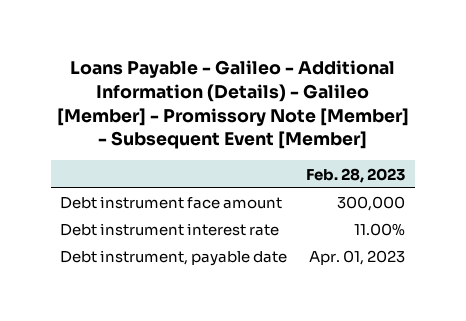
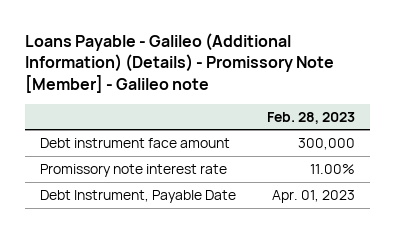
- Loans Payable - Galileo - Additional Information (Details) - Galileo [Member] - Promissory Note [Member] - Subsequent Event [Member]
+ Loans Payable - Galileo (Additional Information) (Details) - Promissory Note [Member] - Galileo note
- Debt instrument interest rate | 11.00%
- Debt instrument, payable date | Apr. 01, 2023
+ Promissory note interest rate | 11.00%
+ Debt Instrument, Payable Date | Apr. 01, 2023

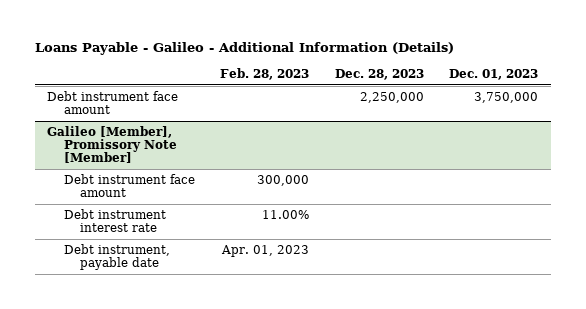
- Loans Payable - Galileo (Additional Information) (Details) - Promissory Note [Member] - Galileo note
+ Loans Payable - Galileo - Additional Information (Details)
- | Feb. 28, 2023
+ | Feb. 28, 2023 | Dec. 28, 2023 | Dec. 01, 2023
+ Debt instrument face amount | | 2,250,000 | 3,750,000
+ Galileo [Member], Promissory Note [Member]
- Promissory note interest rate | 11.00%
- Debt Instrument, Payable Date | Apr. 01, 2023
+ Debt instrument interest rate | 11.00% | |
+ Debt instrument, payable date | Apr. 01, 2023 | |

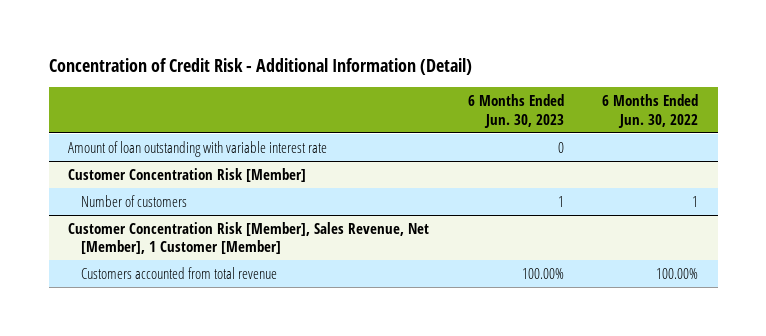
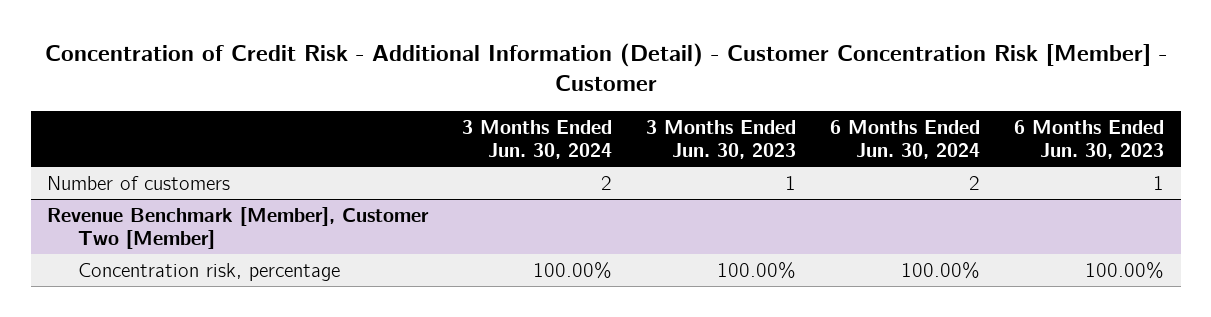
- Concentration of Credit Risk - Additional Information (Detail)
+ Concentration of Credit Risk - Additional Information (Detail) - Customer Concentration Risk [Member] - Customer
- | 6 Months Ended Jun. 30, 2023 | 6 Months Ended Jun. 30, 2022
+ | 3 Months Ended Jun. 30, 2024 | 3 Months Ended Jun. 30, 2023 | 6 Months Ended Jun. 30, 2024 | 6 Months Ended Jun. 30, 2023
- Amount of loan outstanding with variable interest rate | 0 |
- Customer Concentration Risk [Member]
- Customer Concentration Risk [Member], Sales Revenue, Net [Member], 1 Customer [Member]
- Customers accounted from total revenue | 100.00% | 100.00%
+ Revenue Benchmark [Member], Customer Two [Member]
+ Concentration risk, percentage | 100.00% | 100.00% | 100.00% | 100.00%

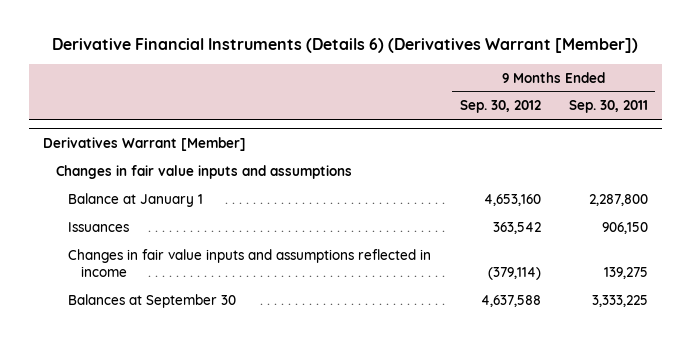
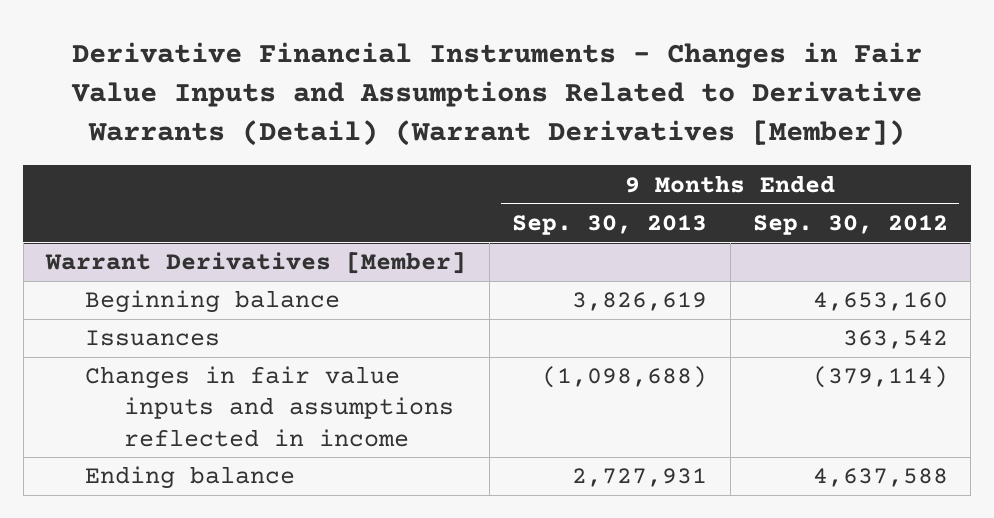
- Derivative Financial Instruments (Details 6) (Derivatives Warrant [Member])
+ Derivative Financial Instruments - Changes in Fair Value Inputs and Assumptions Related to Derivative Warrants (Detail) (Warrant Derivatives [Member])
- | 9 Months Ended Sep. 30, 2012 | 9 Months Ended Sep. 30, 2011
+ | 9 Months Ended Sep. 30, 2013 | 9 Months Ended Sep. 30, 2012
- Derivatives Warrant [Member]
- Changes in fair value inputs and assumptions
- Balance at January 1 | 4,653,160 | 2,287,800
+ Warrant Derivatives [Member]
+ Beginning balance | 3,826,619 | 4,653,160
- Balances at September 30 | 4,637,588 | 3,333,225
+ Ending balance | 2,727,931 | 4,637,588

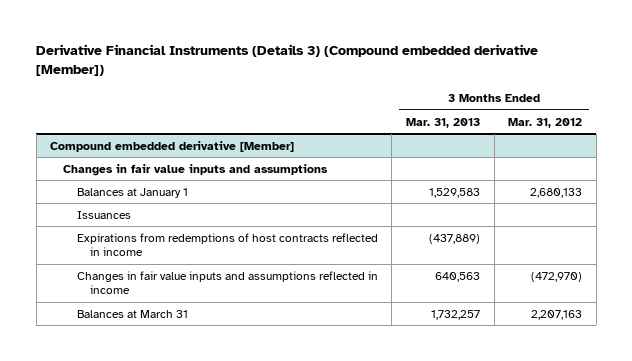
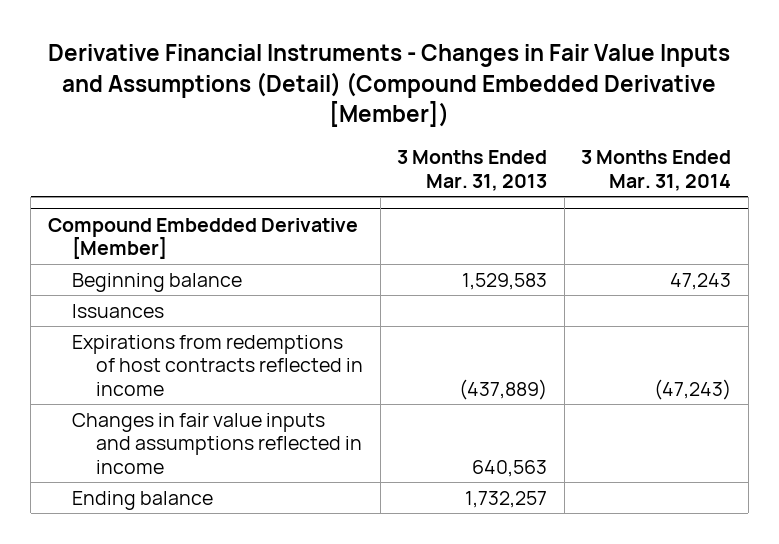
- Derivative Financial Instruments (Details 3) (Compound embedded derivative [Member])
+ Derivative Financial Instruments - Changes in Fair Value Inputs and Assumptions (Detail) (Compound Embedded Derivative [Member])
- | 3 Months Ended Mar. 31, 2013 | 3 Months Ended Mar. 31, 2012
+ | 3 Months Ended Mar. 31, 2013 | 3 Months Ended Mar. 31, 2014
- Compound embedded derivative [Member]
- Changes in fair value inputs and assumptions
- Balances at January 1 | 1,529,583 | 2,680,133
+ Compound Embedded Derivative [Member]
+ Beginning balance | 1,529,583 | 47,243
- Balances at March 31 | 1,732,257 | 2,207,163
+ Ending balance | 1,732,257 |

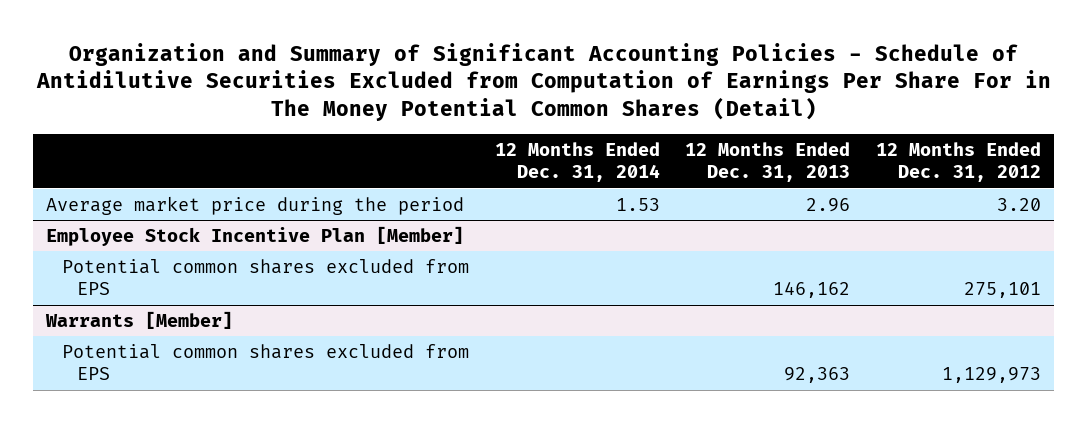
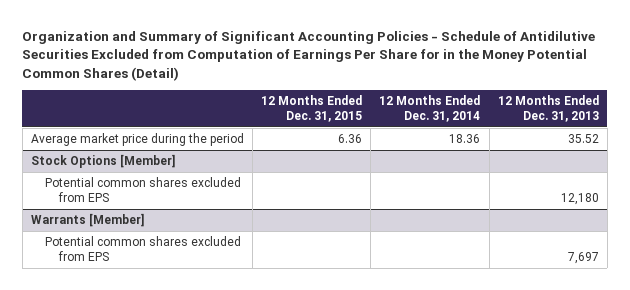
- Organization and Summary of Significant Accounting Policies - Schedule of Antidilutive Securities Excluded from Computation of Earnings Per Share For in The Money Potential Common Shares (Detail)
+ Organization and Summary of Significant Accounting Policies - Schedule of Antidilutive Securities Excluded from Computation of Earnings Per Share for in the Money Potential Common Shares (Detail)
- | 12 Months Ended Dec. 31, 2014 | 12 Months Ended Dec. 31, 2013 | 12 Months Ended Dec. 31, 2012
+ | 12 Months Ended Dec. 31, 2015 | 12 Months Ended Dec. 31, 2014 | 12 Months Ended Dec. 31, 2013
- Average market price during the period | 1.53 | 2.96 | 3.20
- Employee Stock Incentive Plan [Member]
- Potential common shares excluded from EPS | | 146,162 | 275,101
+ Average market price during the period | 6.36 | 18.36 | 35.52
+ Stock Options [Member]
+ Potential common shares excluded from EPS | | | 12,180
@ Warrants [Member]
- Potential common shares excluded from EPS | | 92,363 | 1,129,973
+ Potential common shares excluded from EPS | | | 7,697

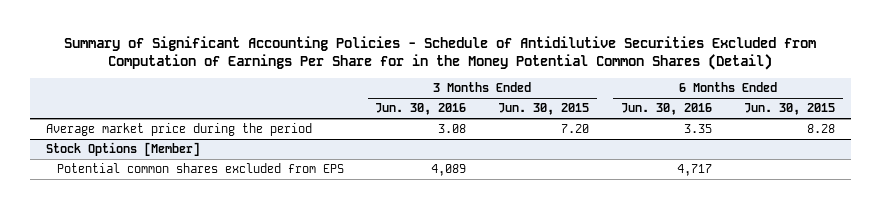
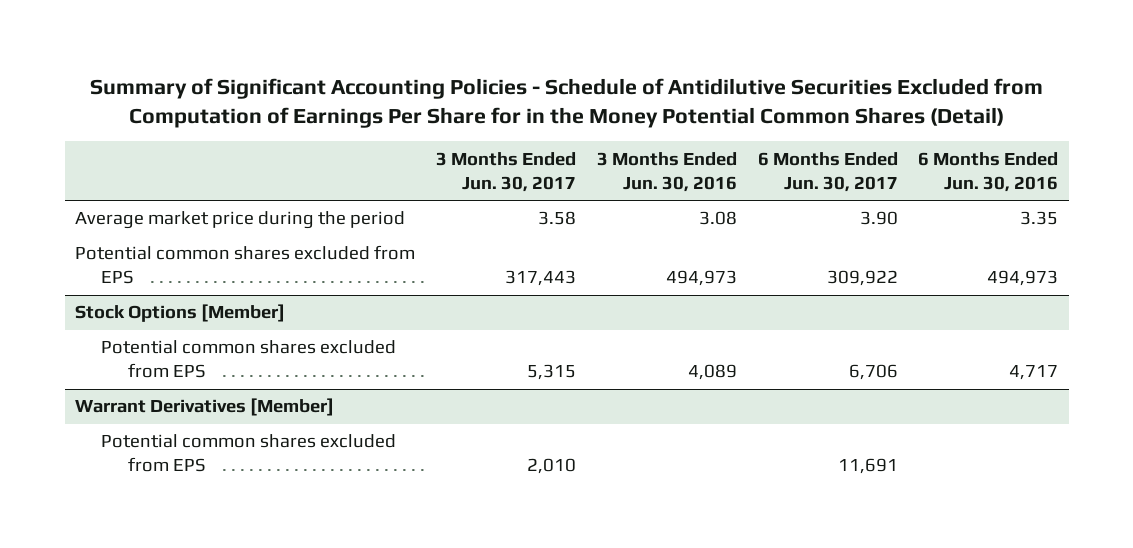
- | 3 Months Ended Jun. 30, 2016 | 3 Months Ended Jun. 30, 2015 | 6 Months Ended Jun. 30, 2016 | 6 Months Ended Jun. 30, 2015
+ | 3 Months Ended Jun. 30, 2017 | 3 Months Ended Jun. 30, 2016 | 6 Months Ended Jun. 30, 2017 | 6 Months Ended Jun. 30, 2016
+ Potential common shares excluded from EPS | 317,443 | 494,973 | 309,922 | 494,973
+ Warrant Derivatives [Member]
+ Potential common shares excluded from EPS | 2,010 | | 11,691 |

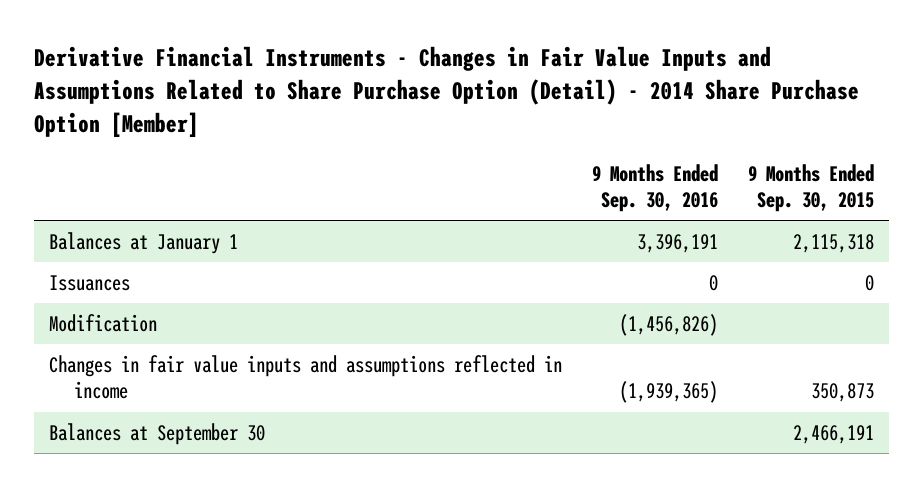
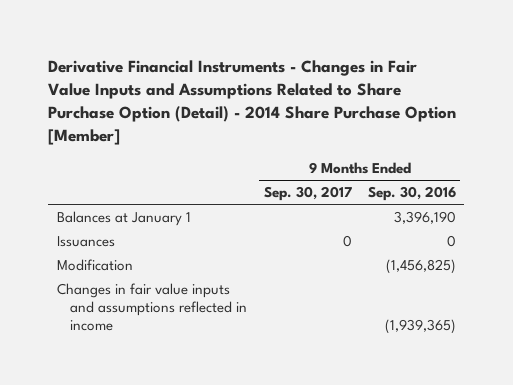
- | 9 Months Ended Sep. 30, 2016 | 9 Months Ended Sep. 30, 2015
+ | 9 Months Ended Sep. 30, 2017 | 9 Months Ended Sep. 30, 2016
- Balances at January 1 | 3,396,191 | 2,115,318
+ Balances at January 1 | | 3,396,190
- Modification | (1,456,826) |
+ Modification | | (1,456,825)
- Balances at September 30 | | 2,466,191

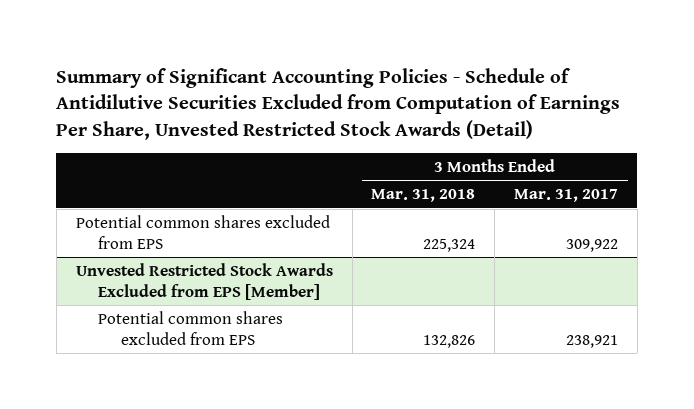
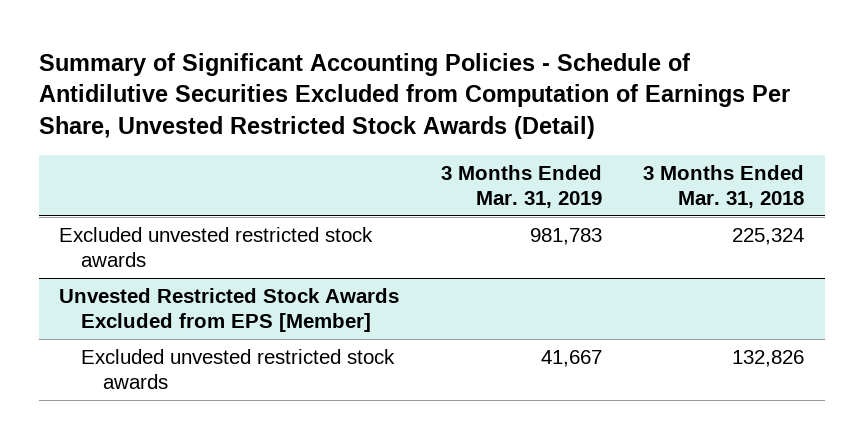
- | 3 Months Ended Mar. 31, 2018 | 3 Months Ended Mar. 31, 2017
+ | 3 Months Ended Mar. 31, 2019 | 3 Months Ended Mar. 31, 2018
- Potential common shares excluded from EPS | 225,324 | 309,922
+ Excluded unvested restricted stock awards | 981,783 | 225,324
@ Unvested Restricted Stock Awards Excluded from EPS [Member]
- Potential common shares excluded from EPS | 132,826 | 238,921
+ Excluded unvested restricted stock awards | 41,667 | 132,826

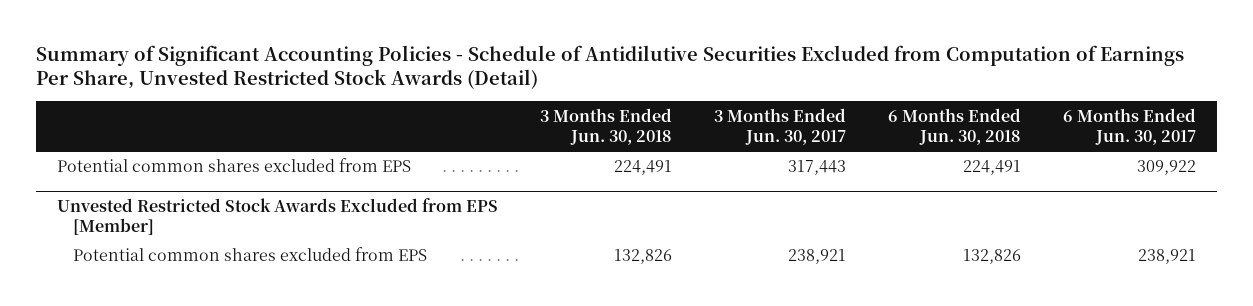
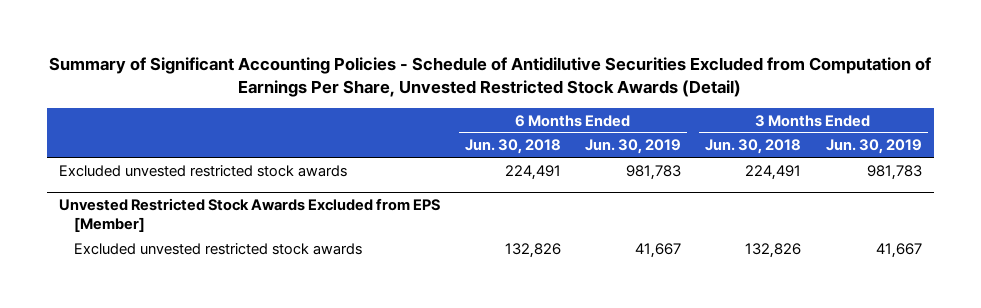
- | 3 Months Ended Jun. 30, 2018 | 3 Months Ended Jun. 30, 2017 | 6 Months Ended Jun. 30, 2018 | 6 Months Ended Jun. 30, 2017
+ | 6 Months Ended Jun. 30, 2018 | 6 Months Ended Jun. 30, 2019 | 3 Months Ended Jun. 30, 2018 | 3 Months Ended Jun. 30, 2019
- Potential common shares excluded from EPS | 224,491 | 317,443 | 224,491 | 309,922
+ Excluded unvested restricted stock awards | 224,491 | 981,783 | 224,491 | 981,783
@ Unvested Restricted Stock Awards Excluded from EPS [Member]
- Potential common shares excluded from EPS | 132,826 | 238,921 | 132,826 | 238,921
+ Excluded unvested restricted stock awards | 132,826 | 41,667 | 132,826 | 41,667

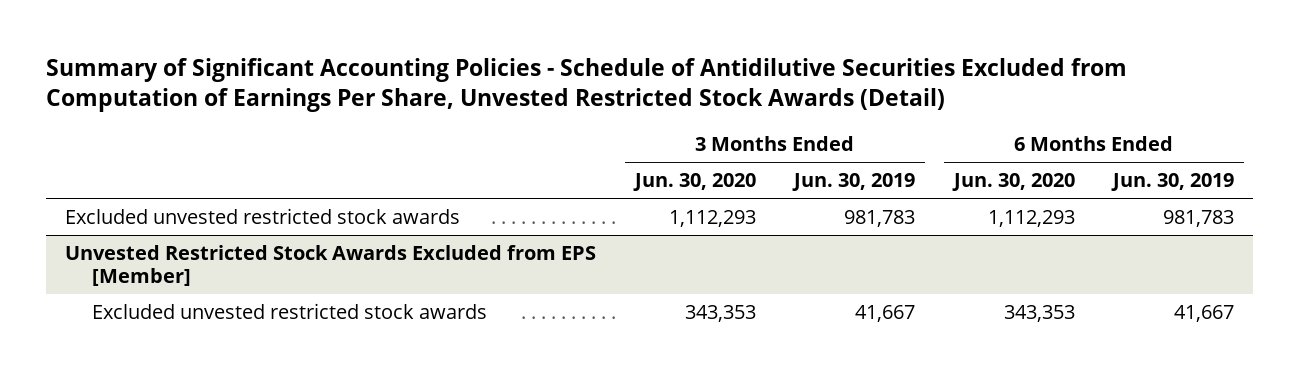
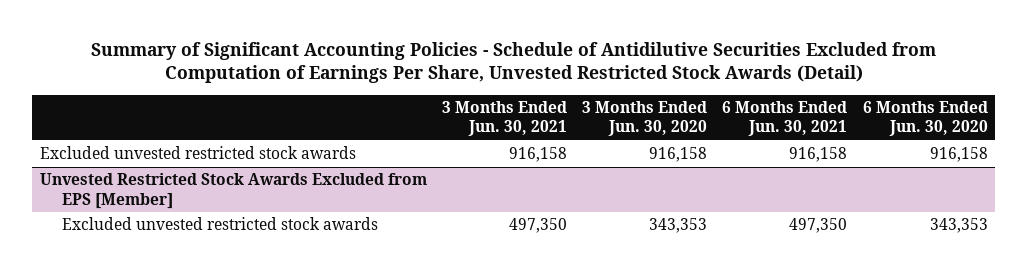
- | 3 Months Ended Jun. 30, 2020 | 3 Months Ended Jun. 30, 2019 | 6 Months Ended Jun. 30, 2020 | 6 Months Ended Jun. 30, 2019
+ | 3 Months Ended Jun. 30, 2021 | 3 Months Ended Jun. 30, 2020 | 6 Months Ended Jun. 30, 2021 | 6 Months Ended Jun. 30, 2020
- Excluded unvested restricted stock awards | 1,112,293 | 981,783 | 1,112,293 | 981,783
+ Excluded unvested restricted stock awards | 916,158 | 916,158 | 916,158 | 916,158

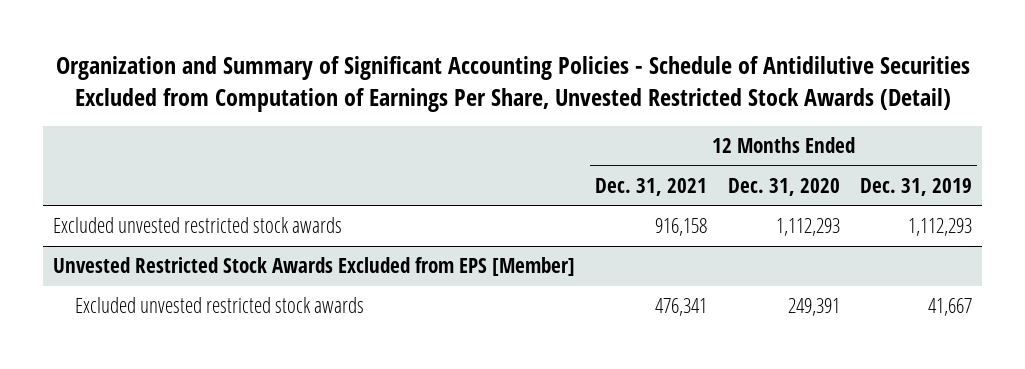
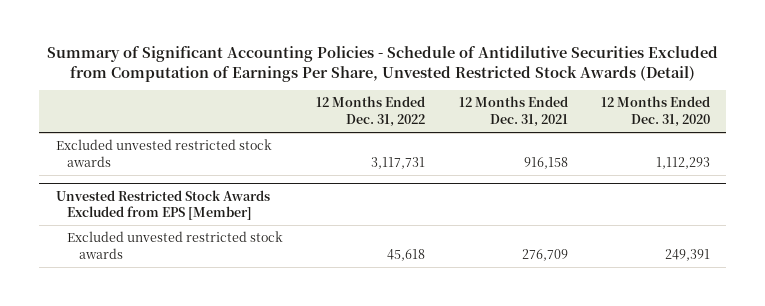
- Organization and Summary of Significant Accounting Policies - Schedule of Antidilutive Securities Excluded from Computation of Earnings Per Share, Unvested Restricted Stock Awards (Detail)
+ Summary of Significant Accounting Policies - Schedule of Antidilutive Securities Excluded from Computation of Earnings Per Share, Unvested Restricted Stock Awards (Detail)
- | 12 Months Ended Dec. 31, 2021 | 12 Months Ended Dec. 31, 2020 | 12 Months Ended Dec. 31, 2019
+ | 12 Months Ended Dec. 31, 2022 | 12 Months Ended Dec. 31, 2021 | 12 Months Ended Dec. 31, 2020
@ Unvested Restricted Stock Awards Excluded from EPS [Member]
- Excluded unvested restricted stock awards | 476,341 | 249,391 | 41,667
+ Excluded unvested restricted stock awards | 45,618 | 276,709 | 249,391

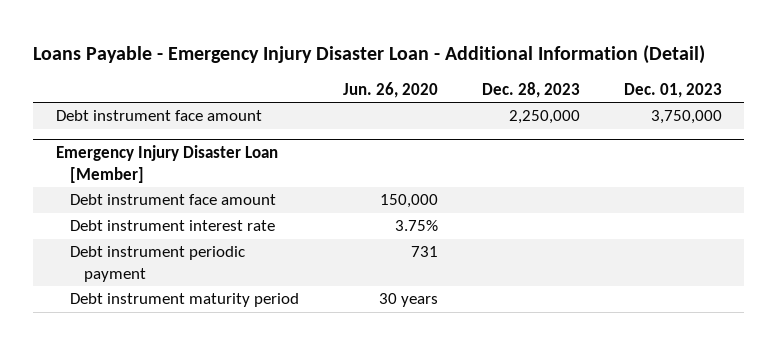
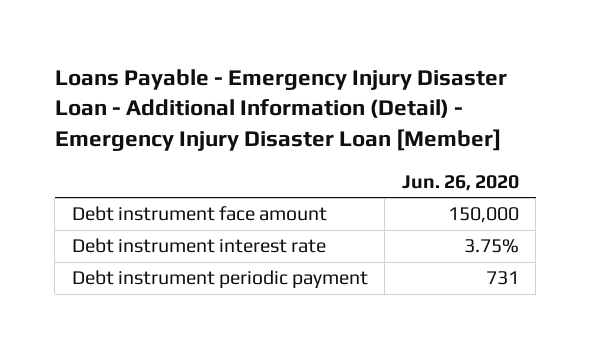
- Loans Payable - Emergency Injury Disaster Loan - Additional Information (Detail)
+ Loans Payable - Emergency Injury Disaster Loan - Additional Information (Detail) - Emergency Injury Disaster Loan [Member]
- | Jun. 26, 2020 | Dec. 28, 2023 | Dec. 01, 2023
+ | Jun. 26, 2020
- Debt instrument face amount | | 2,250,000 | 3,750,000
- Emergency Injury Disaster Loan [Member]
- Debt instrument maturity period | 30 years | |

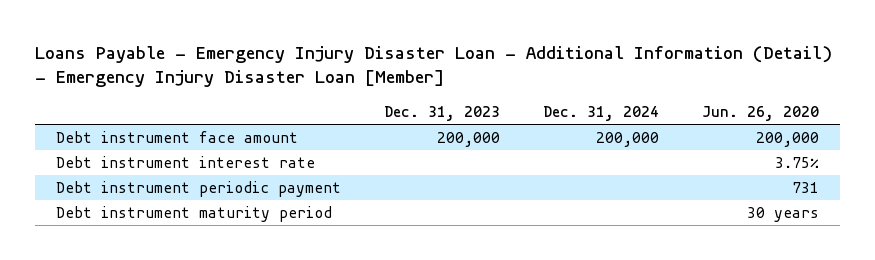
- | Jun. 26, 2020
+ | Dec. 31, 2023 | Dec. 31, 2024 | Jun. 26, 2020
- Debt instrument face amount | 150,000
+ Debt instrument face amount | 200,000 | 200,000 | 200,000
+ Debt instrument maturity period | | | 30 years

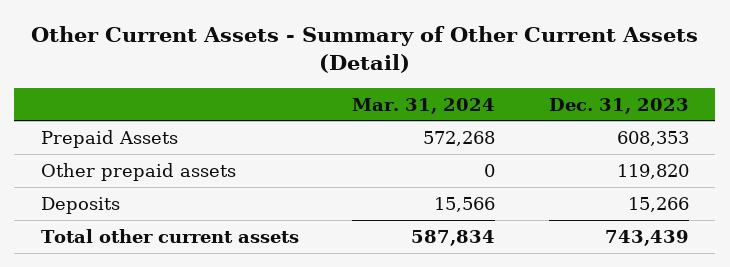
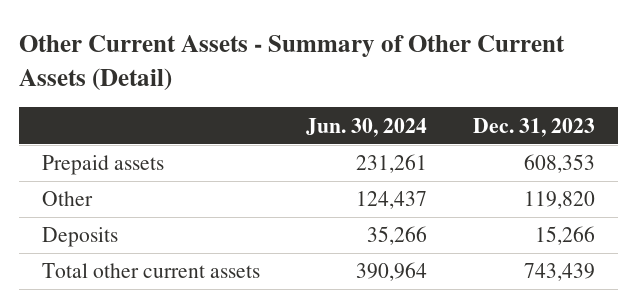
- | Mar. 31, 2024 | Dec. 31, 2023
+ | Jun. 30, 2024 | Dec. 31, 2023
- Prepaid Assets | 572,268 | 608,353
- Other prepaid assets | 0 | 119,820
+ Prepaid assets | 231,261 | 608,353
+ Other | 124,437 | 119,820

